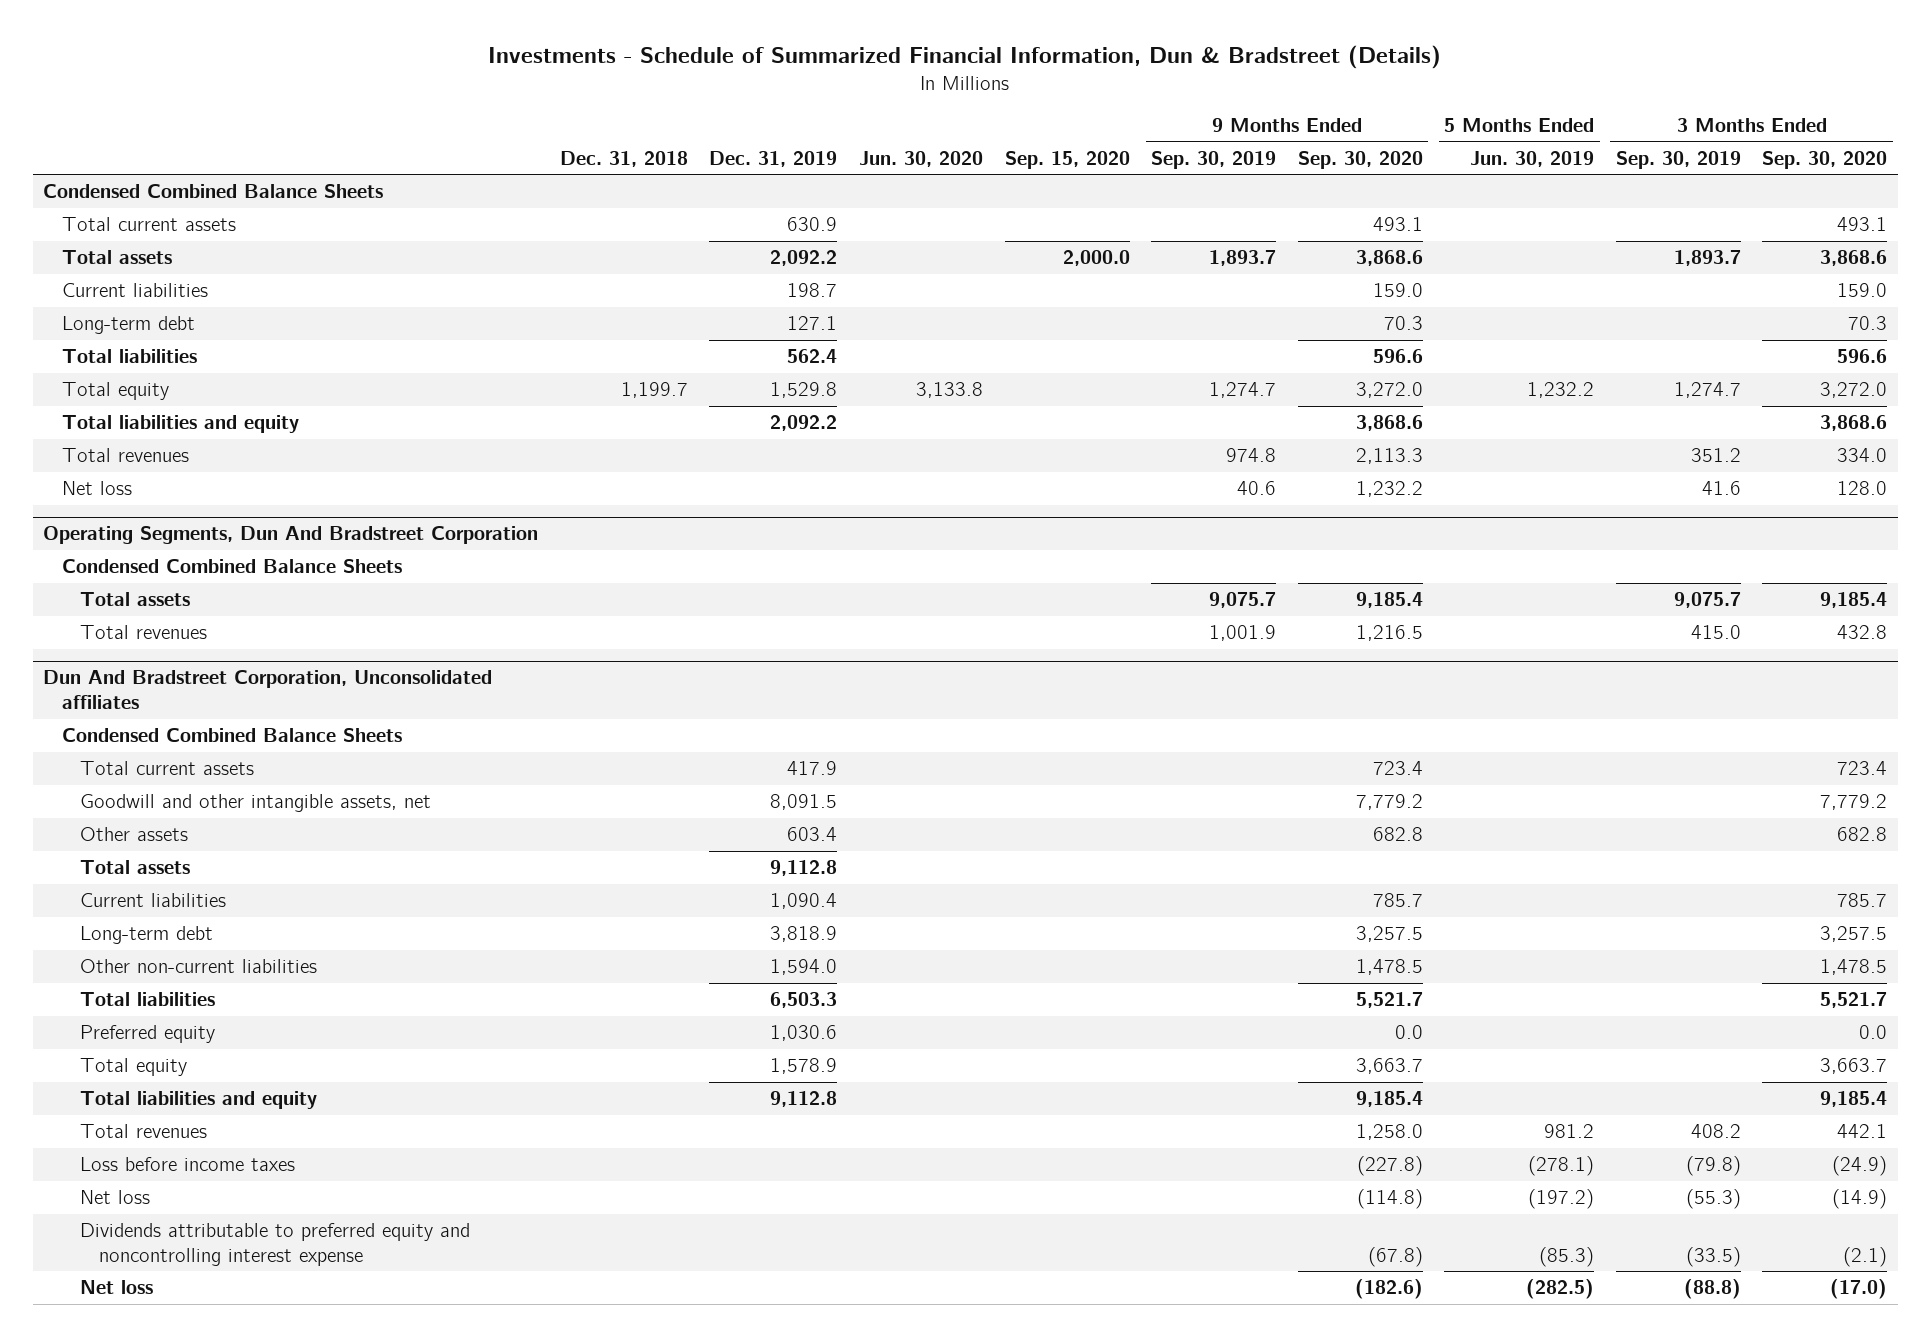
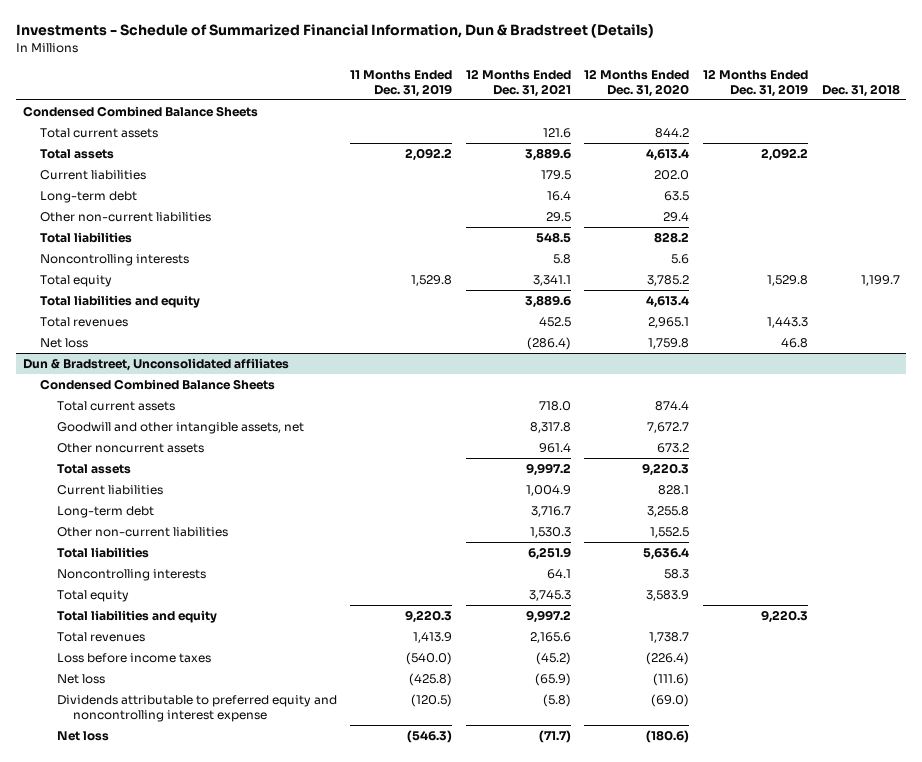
- | Dec. 31, 2018 | Dec. 31, 2019 | Jun. 30, 2020 | Sep. 15, 2020 | 9 Months Ended Sep. 30, 2019 | 9 Months Ended Sep. 30, 2020 | 5 Months Ended Jun. 30, 2019 | 3 Months Ended Sep. 30, 2019 | 3 Months Ended Sep. 30, 2020
+ | 11 Months Ended Dec. 31, 2019 | 12 Months Ended Dec. 31, 2021 | 12 Months Ended Dec. 31, 2020 | 12 Months Ended Dec. 31, 2019 | Dec. 31, 2018
+ Other non-current liabilities | | 29.5 | 29.4 | |
+ Noncontrolling interests | | 5.8 | 5.6 | |
- Operating Segments, Dun And Bradstreet Corporation
- Condensed Combined Balance Sheets
- Total assets | | | | | 9,075.7 | 9,185.4 | | 9,075.7 | 9,185.4
- Total revenues | | | | | 1,001.9 | 1,216.5 | | 415.0 | 432.8
- Dun And Bradstreet Corporation, Unconsolidated affiliates
+ Dun & Bradstreet, Unconsolidated affiliates
- Other assets | | 603.4 | | | | 682.8 | | | 682.8
+ Other noncurrent assets | | 961.4 | 673.2 | |
- Preferred equity | | 1,030.6 | | | | 0.0 | | | 0.0
+ Noncontrolling interests | | 64.1 | 58.3 | |

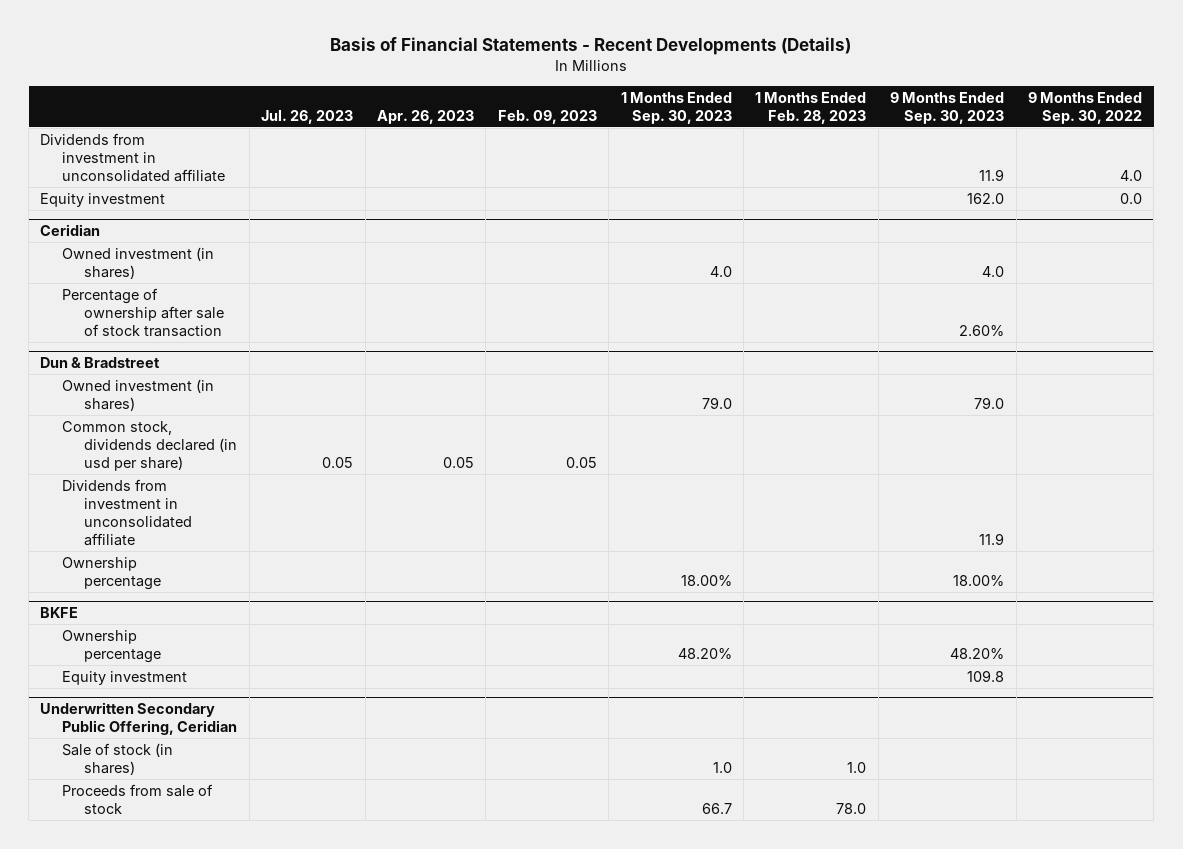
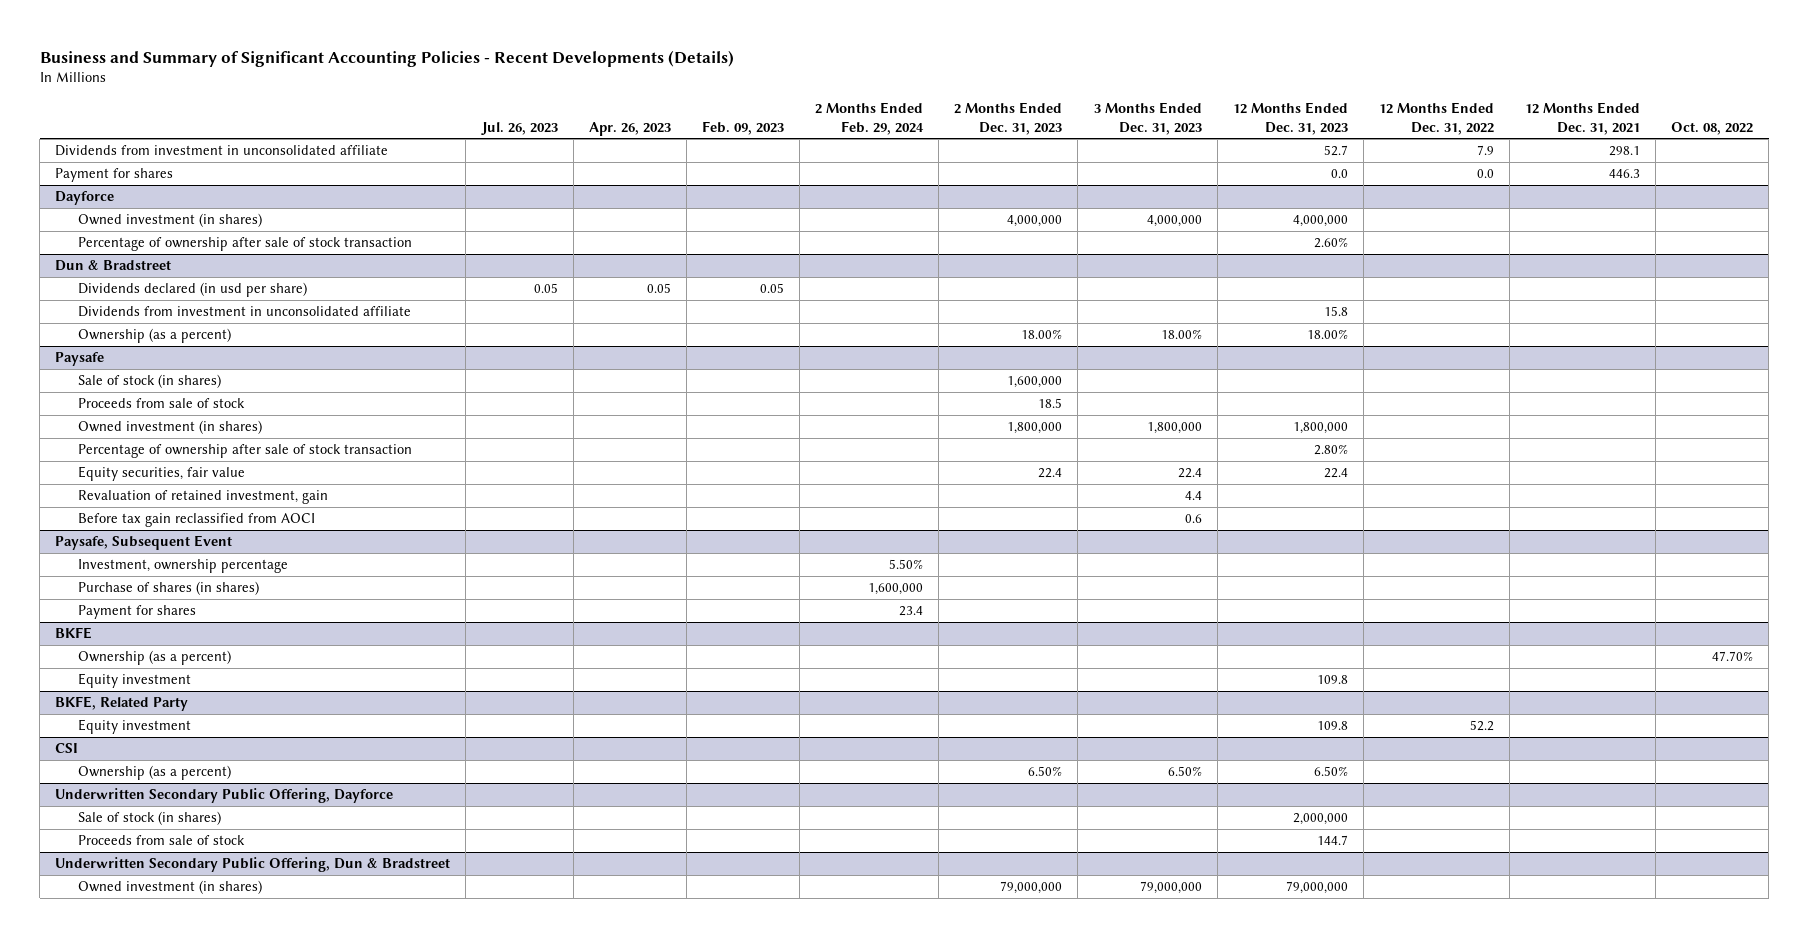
- Basis of Financial Statements - Recent Developments (Details)
+ Business and Summary of Significant Accounting Policies - Recent Developments (Details)
- | Jul. 26, 2023 | Apr. 26, 2023 | Feb. 09, 2023 | 1 Months Ended Sep. 30, 2023 | 1 Months Ended Feb. 28, 2023 | 9 Months Ended Sep. 30, 2023 | 9 Months Ended Sep. 30, 2022
+ | Jul. 26, 2023 | Apr. 26, 2023 | Feb. 09, 2023 | 2 Months Ended Feb. 29, 2024 | 2 Months Ended Dec. 31, 2023 | 3 Months Ended Dec. 31, 2023 | 12 Months Ended Dec. 31, 2023 | 12 Months Ended Dec. 31, 2022 | 12 Months Ended Dec. 31, 2021 | Oct. 08, 2022
- Equity investment | | | | | | 162.0 | 0.0
- Ceridian
- Owned investment (in shares) | | | | 4.0 | | 4.0 |
- Percentage of ownership after sale of stock transaction | | | | | | 2.60% |
+ Payment for shares | | | | | | | 0.0 | 0.0 | 446.3 |
+ Dayforce
+ Owned investment (in shares) | | | | | 4,000,000 | 4,000,000 | 4,000,000 | | |
+ Percentage of ownership after sale of stock transaction | | | | | | | 2.60% | | |
@ Dun & Bradstreet
- Owned investment (in shares) | | | | 79.0 | | 79.0 |
- Common stock, dividends declared (in usd per share) | 0.05 | 0.05 | 0.05 | | | |
+ Dividends declared (in usd per share) | 0.05 | 0.05 | 0.05 | | | | | | |
- Ownership percentage | | | | 18.00% | | 18.00% |
+ Ownership (as a percent) | | | | | 18.00% | 18.00% | 18.00% | | |
+ Paysafe
+ Sale of stock (in shares) | | | | | 1,600,000 | | | | |
+ Proceeds from sale of stock | | | | | 18.5 | | | | |
+ Owned investment (in shares) | | | | | 1,800,000 | 1,800,000 | 1,800,000 | | |
+ Percentage of ownership after sale of stock transaction | | | | | | | 2.80% | | |
+ Equity securities, fair value | | | | | 22.4 | 22.4 | 22.4 | | |
+ Revaluation of retained investment, gain | | | | | | 4.4 | | | |
+ Before tax gain reclassified from AOCI | | | | | | 0.6 | | | |
+ Paysafe, Subsequent Event
+ Investment, ownership percentage | | | | 5.50% | | | | | |
+ Purchase of shares (in shares) | | | | 1,600,000 | | | | | |
+ Payment for shares | | | | 23.4 | | | | | |
@ BKFE
- Ownership percentage | | | | 48.20% | | 48.20% |
+ Ownership (as a percent) | | | | | | | | | | 47.70%
- Underwritten Secondary Public Offering, Ceridian
+ BKFE, Related Party
+ Equity investment | | | | | | | 109.8 | 52.2 | |
+ CSI
+ Ownership (as a percent) | | | | | 6.50% | 6.50% | 6.50% | | |
+ Underwritten Secondary Public Offering, Dayforce
+ Underwritten Secondary Public Offering, Dun & Bradstreet
+ Owned investment (in shares) | | | | | 79,000,000 | 79,000,000 | 79,000,000 | | |

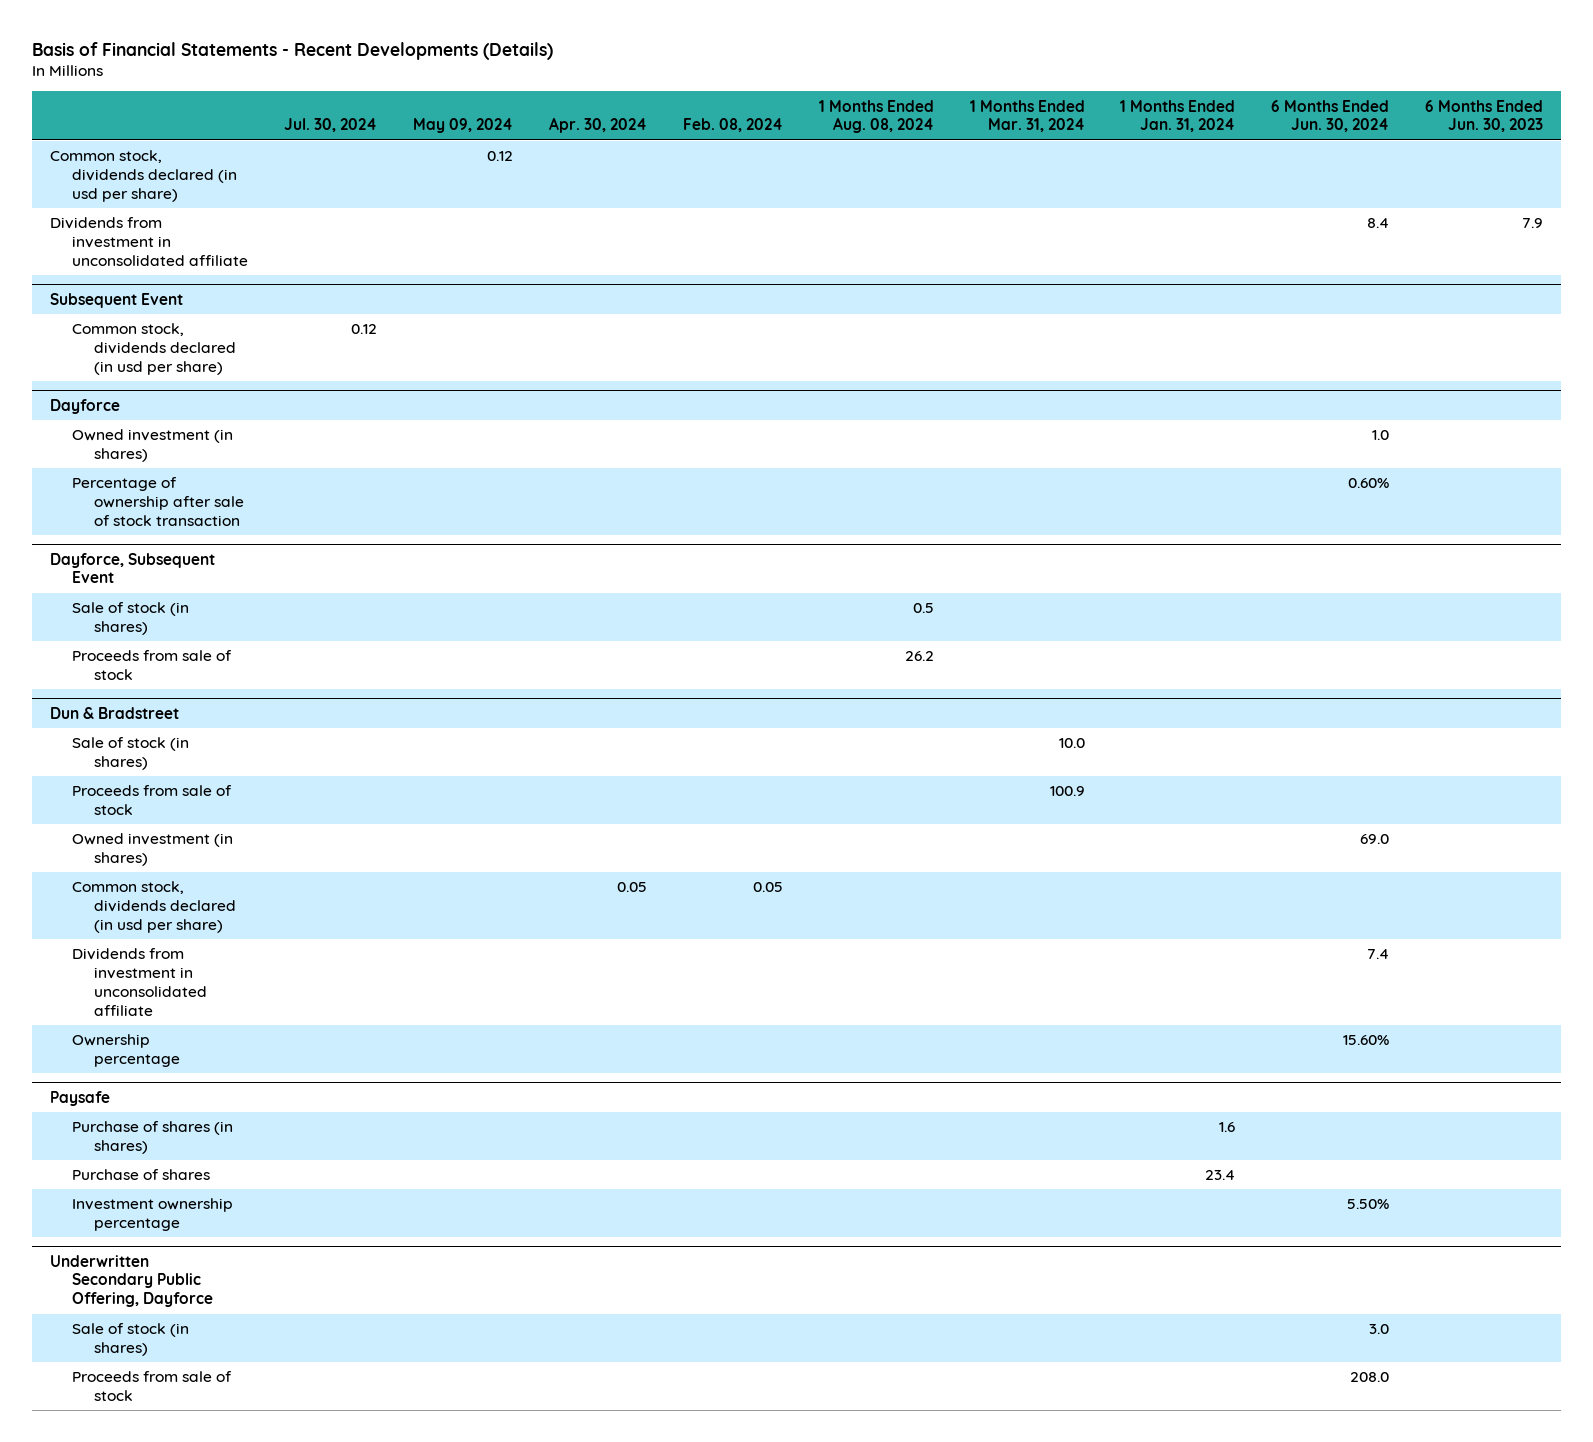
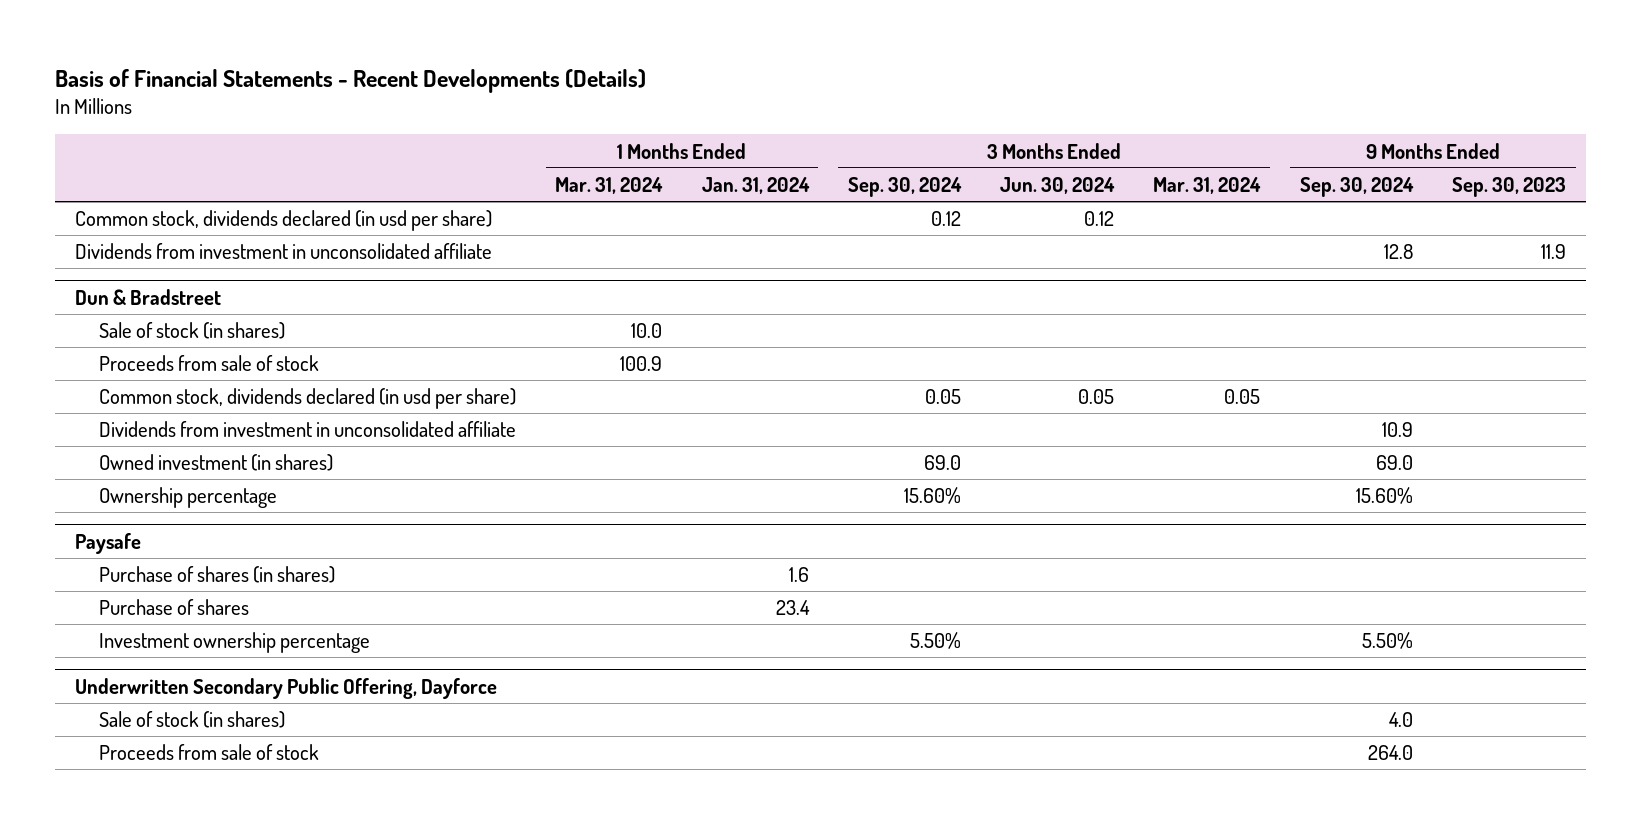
- | Jul. 30, 2024 | May 09, 2024 | Apr. 30, 2024 | Feb. 08, 2024 | 1 Months Ended Aug. 08, 2024 | 1 Months Ended Mar. 31, 2024 | 1 Months Ended Jan. 31, 2024 | 6 Months Ended Jun. 30, 2024 | 6 Months Ended Jun. 30, 2023
+ | 1 Months Ended Mar. 31, 2024 | 1 Months Ended Jan. 31, 2024 | 3 Months Ended Sep. 30, 2024 | 3 Months Ended Jun. 30, 2024 | 3 Months Ended Mar. 31, 2024 | 9 Months Ended Sep. 30, 2024 | 9 Months Ended Sep. 30, 2023
- Subsequent Event
- Common stock, dividends declared (in usd per share) | 0.12 | | | | | | | |
- Dayforce
- Owned investment (in shares) | | | | | | | | 1.0 |
- Percentage of ownership after sale of stock transaction | | | | | | | | 0.60% |
- Dayforce, Subsequent Event
- Sale of stock (in shares) | | | | | 0.5 | | | |
- Proceeds from sale of stock | | | | | 26.2 | | | |
@ Dun & Bradstreet
moved down: Owned investment (in shares) | | | 69.0 | | | 69.0 |

